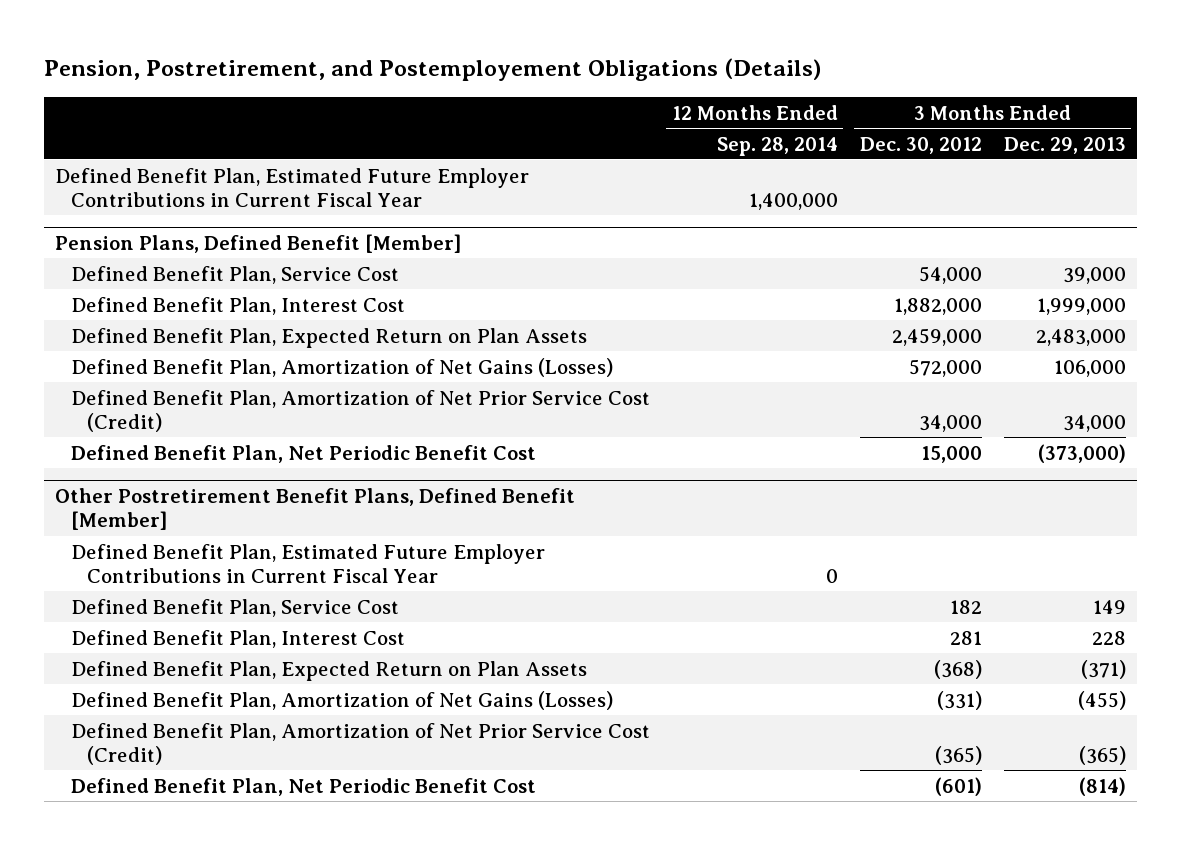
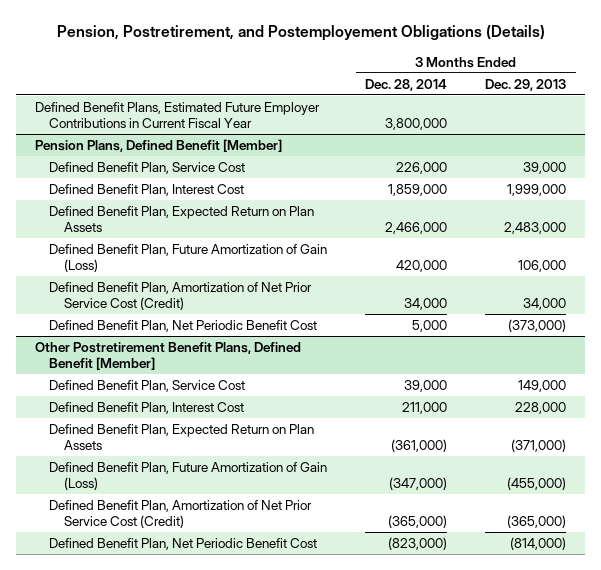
- | 12 Months Ended Sep. 28, 2014 | 3 Months Ended Dec. 30, 2012 | 3 Months Ended Dec. 29, 2013
+ | 3 Months Ended Dec. 28, 2014 | 3 Months Ended Dec. 29, 2013
- Defined Benefit Plan, Estimated Future Employer Contributions in Current Fiscal Year | 1,400,000 | |
+ Defined Benefit Plans, Estimated Future Employer Contributions in Current Fiscal Year | 3,800,000 |
@ Pension Plans, Defined Benefit [Member]
- Defined Benefit Plan, Amortization of Net Gains (Losses) | | 572,000 | 106,000
+ Defined Benefit Plan, Future Amortization of Gain (Loss) | 420,000 | 106,000
@ Other Postretirement Benefit Plans, Defined Benefit [Member]
- Defined Benefit Plan, Estimated Future Employer Contributions in Current Fiscal Year | 0 | |
- Defined Benefit Plan, Service Cost | | 182 | 149
- Defined Benefit Plan, Interest Cost | | 281 | 228
- Defined Benefit Plan, Expected Return on Plan Assets | | (368) | (371)
- Defined Benefit Plan, Amortization of Net Gains (Losses) | | (331) | (455)
- Defined Benefit Plan, Amortization of Net Prior Service Cost (Credit) | | (365) | (365)
- Defined Benefit Plan, Net Periodic Benefit Cost | | (601) | (814)
+ Defined Benefit Plan, Service Cost | 39,000 | 149,000
+ Defined Benefit Plan, Interest Cost | 211,000 | 228,000
+ Defined Benefit Plan, Expected Return on Plan Assets | (361,000) | (371,000)
+ Defined Benefit Plan, Future Amortization of Gain (Loss) | (347,000) | (455,000)
+ Defined Benefit Plan, Amortization of Net Prior Service Cost (Credit) | (365,000) | (365,000)
+ Defined Benefit Plan, Net Periodic Benefit Cost | (823,000) | (814,000)

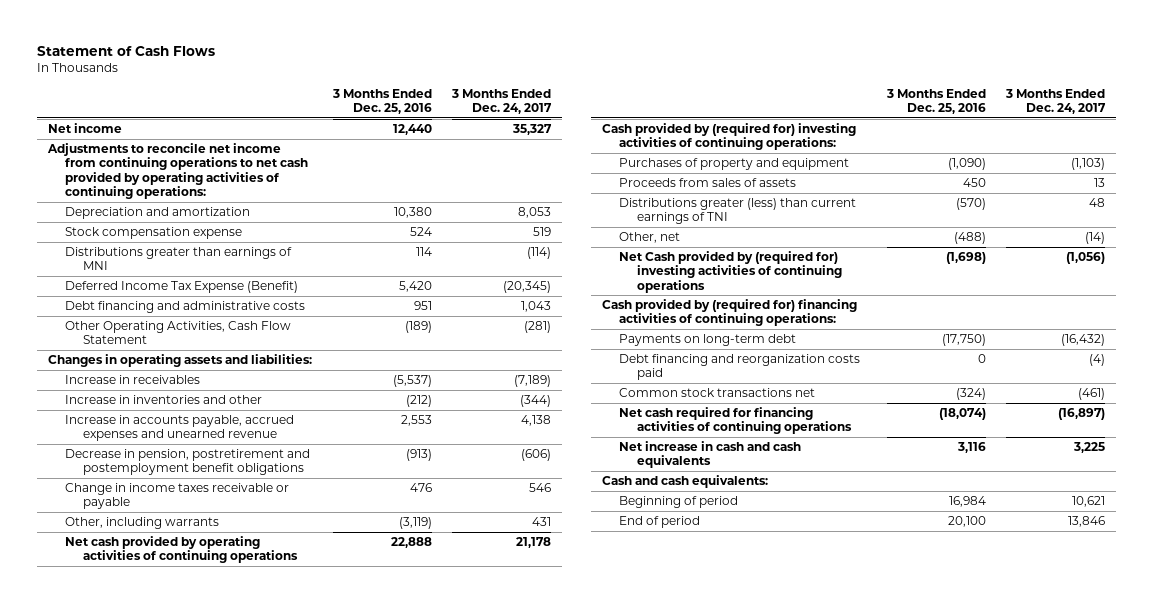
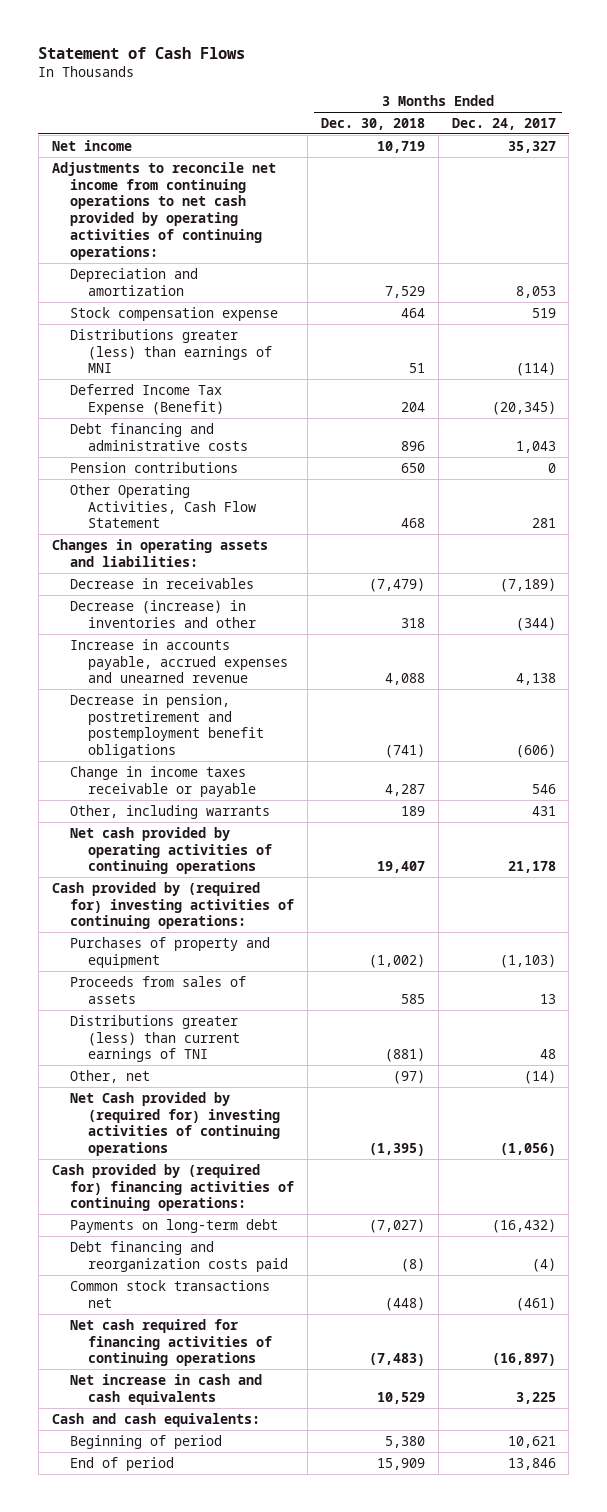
- | 3 Months Ended Dec. 25, 2016 | 3 Months Ended Dec. 24, 2017
+ | 3 Months Ended Dec. 30, 2018 | 3 Months Ended Dec. 24, 2017
- Distributions greater than earnings of MNI | 114 | (114)
+ Distributions greater (less) than earnings of MNI | 51 | (114)
- Other Operating Activities, Cash Flow Statement | (189) | (281)
+ Pension contributions | 650 | 0
+ Other Operating Activities, Cash Flow Statement | 468 | 281
- Increase in receivables | (5,537) | (7,189)
- Increase in inventories and other | (212) | (344)
+ Decrease in receivables | (7,479) | (7,189)
+ Decrease (increase) in inventories and other | 318 | (344)

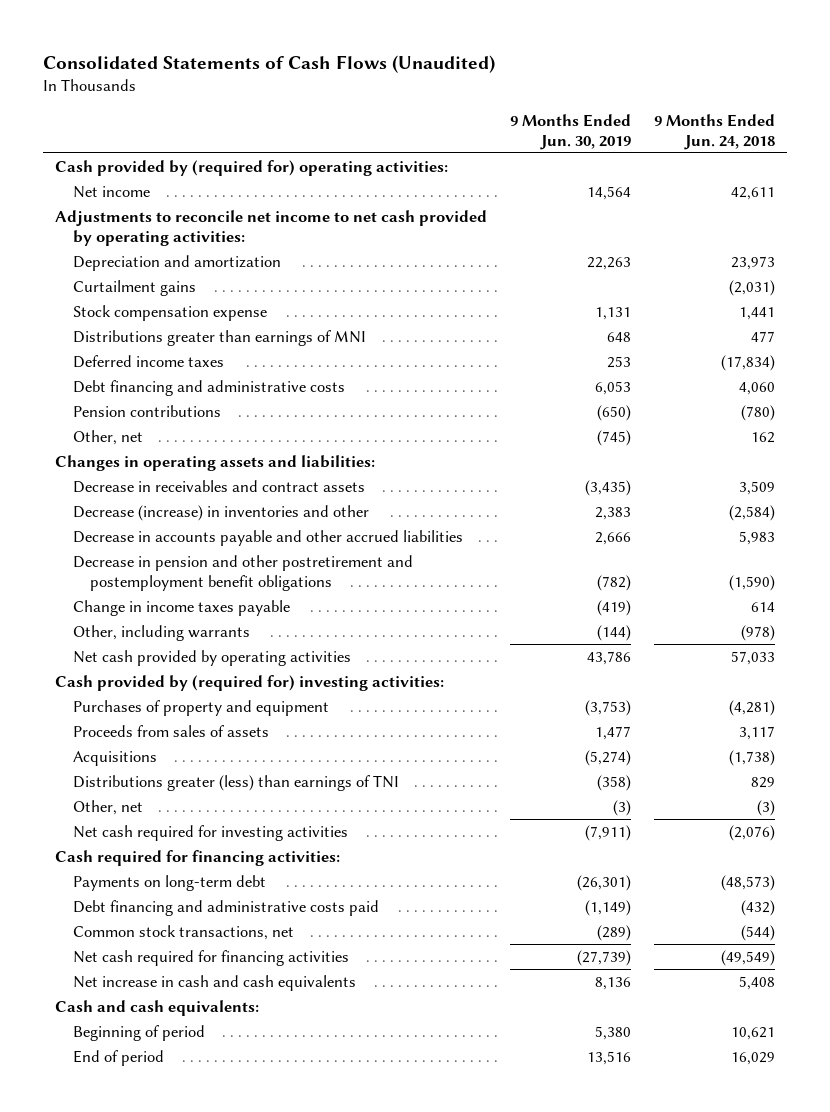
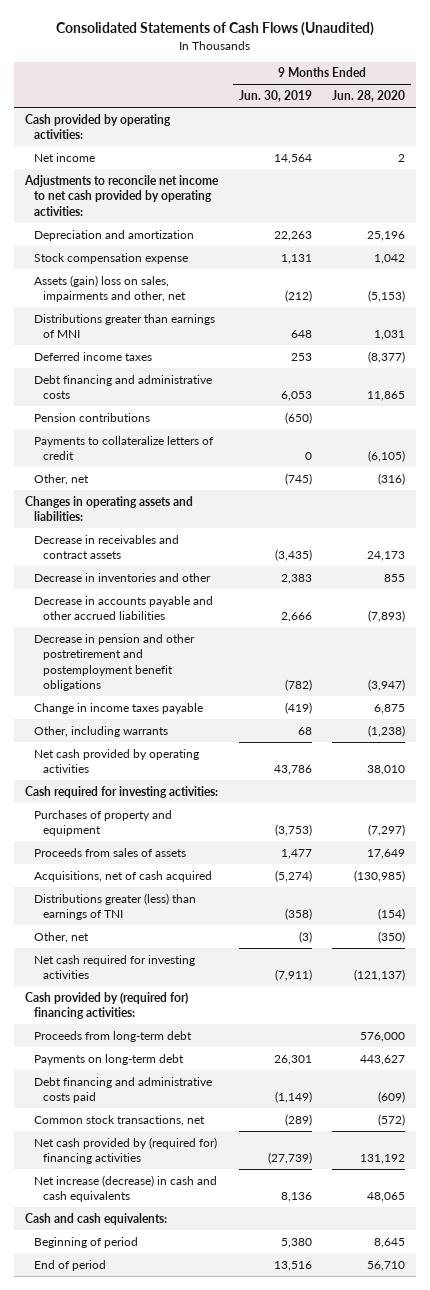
- | 9 Months Ended Jun. 30, 2019 | 9 Months Ended Jun. 24, 2018
+ | 9 Months Ended Jun. 30, 2019 | 9 Months Ended Jun. 28, 2020
- Cash provided by (required for) operating activities:
+ Cash provided by operating activities:
- Curtailment gains | | (2,031)
+ Assets (gain) loss on sales, impairments and other, net | (212) | (5,153)
+ Payments to collateralize letters of credit | 0 | (6,105)
- Decrease (increase) in inventories and other | 2,383 | (2,584)
+ Decrease in inventories and other | 2,383 | 855
- Other, including warrants | (144) | (978)
+ Other, including warrants | 68 | (1,238)
- Cash provided by (required for) investing activities:
+ Cash required for investing activities:
- Acquisitions | (5,274) | (1,738)
+ Acquisitions, net of cash acquired | (5,274) | (130,985)
- Cash required for financing activities:
- Payments on long-term debt | (26,301) | (48,573)
+ Cash provided by (required for) financing activities:
+ Proceeds from long-term debt | | 576,000
+ Payments on long-term debt | 26,301 | 443,627
- Net cash required for financing activities | (27,739) | (49,549)
- Net increase in cash and cash equivalents | 8,136 | 5,408
+ Net cash provided by (required for) financing activities | (27,739) | 131,192
+ Net increase (decrease) in cash and cash equivalents | 8,136 | 48,065

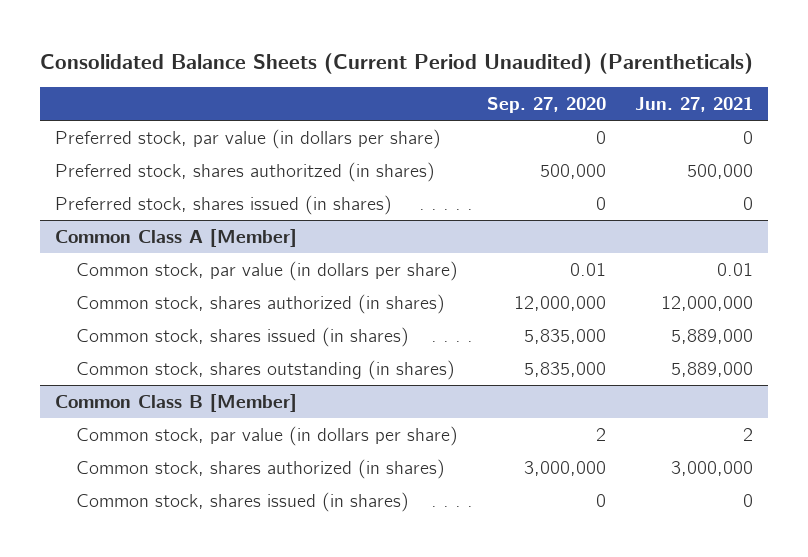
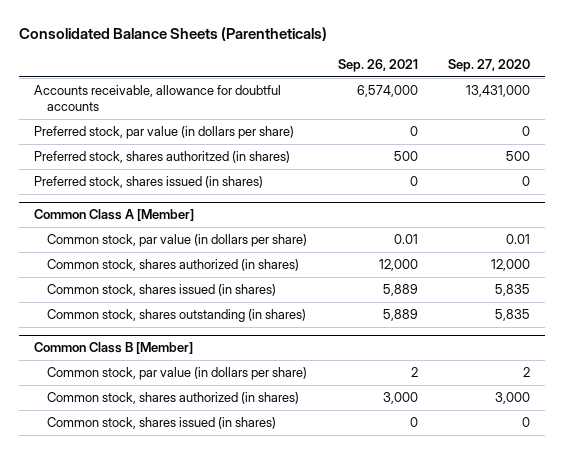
- Consolidated Balance Sheets (Current Period Unaudited) (Parentheticals)
+ Consolidated Balance Sheets (Parentheticals)
- | Sep. 27, 2020 | Jun. 27, 2021
+ | Sep. 26, 2021 | Sep. 27, 2020
+ Accounts receivable, allowance for doubtful accounts | 6,574,000 | 13,431,000
- Preferred stock, shares authoritzed (in shares) | 500,000 | 500,000
+ Preferred stock, shares authoritzed (in shares) | 500 | 500
@ Common Class A [Member]
- Common stock, shares authorized (in shares) | 12,000,000 | 12,000,000
- Common stock, shares issued (in shares) | 5,835,000 | 5,889,000
- Common stock, shares outstanding (in shares) | 5,835,000 | 5,889,000
+ Common stock, shares authorized (in shares) | 12,000 | 12,000
+ Common stock, shares issued (in shares) | 5,889 | 5,835
+ Common stock, shares outstanding (in shares) | 5,889 | 5,835
@ Common Class B [Member]
- Common stock, shares authorized (in shares) | 3,000,000 | 3,000,000
+ Common stock, shares authorized (in shares) | 3,000 | 3,000

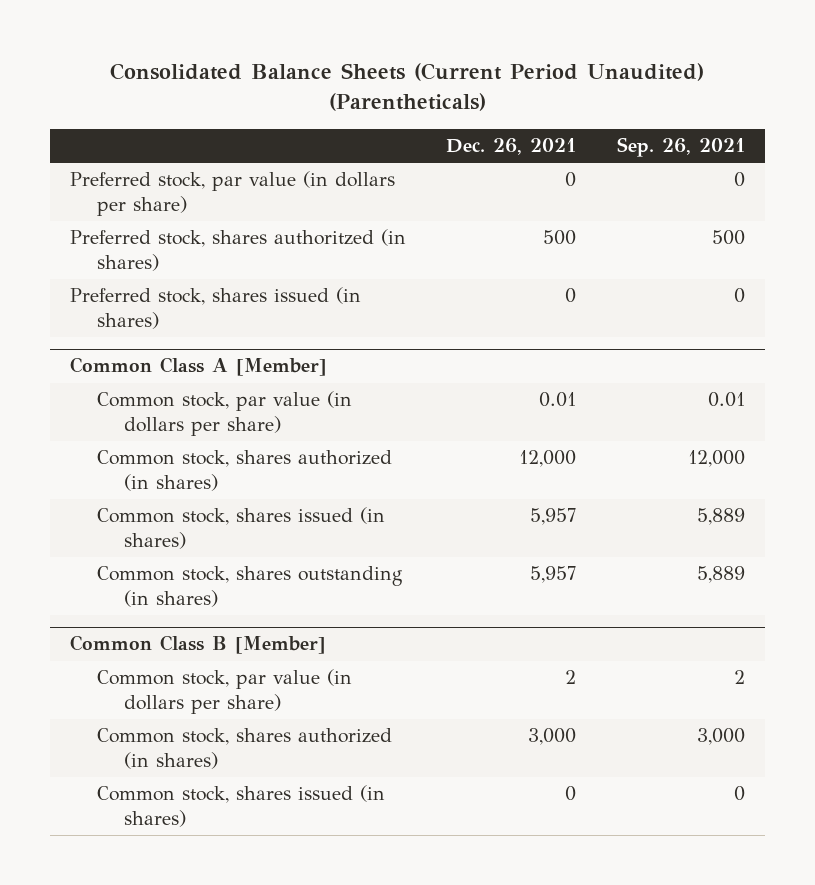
- Consolidated Balance Sheets (Parentheticals)
+ Consolidated Balance Sheets (Current Period Unaudited) (Parentheticals)
- | Sep. 26, 2021 | Sep. 27, 2020
+ | Dec. 26, 2021 | Sep. 26, 2021
- Accounts receivable, allowance for doubtful accounts | 6,574,000 | 13,431,000

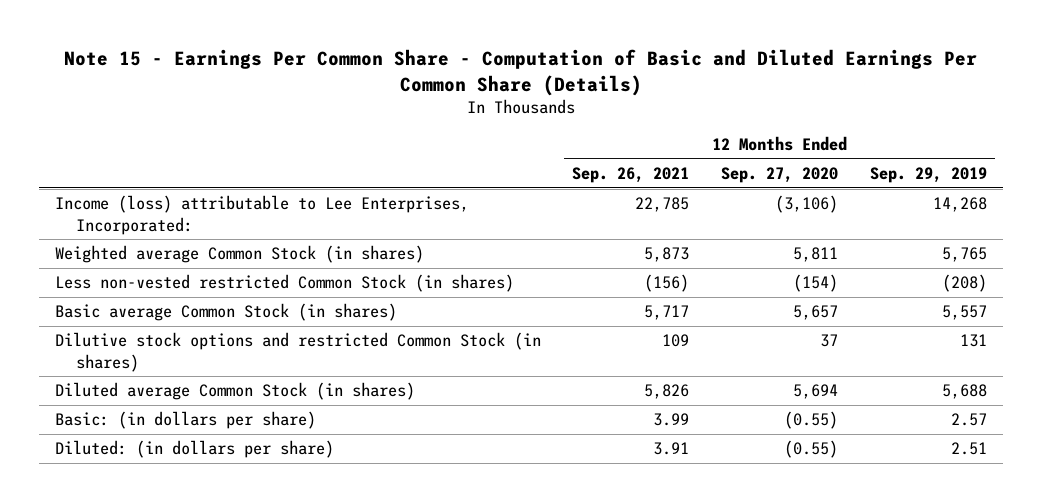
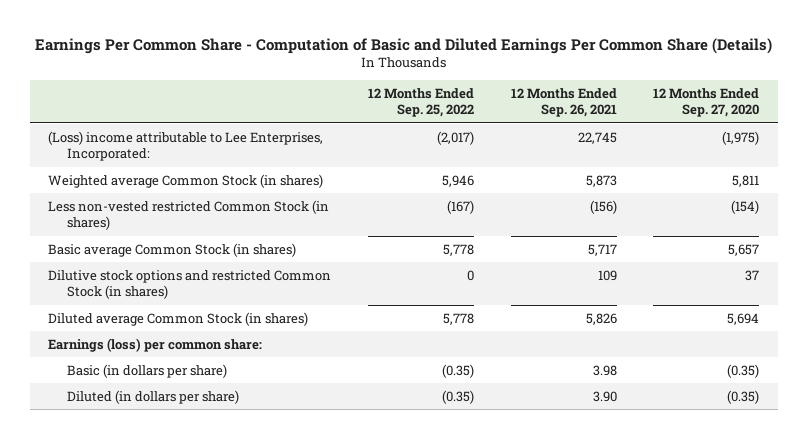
- Note 15 - Earnings Per Common Share - Computation of Basic and Diluted Earnings Per Common Share (Details)
+ Earnings Per Common Share - Computation of Basic and Diluted Earnings Per Common Share (Details)
- | 12 Months Ended Sep. 26, 2021 | 12 Months Ended Sep. 27, 2020 | 12 Months Ended Sep. 29, 2019
+ | 12 Months Ended Sep. 25, 2022 | 12 Months Ended Sep. 26, 2021 | 12 Months Ended Sep. 27, 2020
- Income (loss) attributable to Lee Enterprises, Incorporated: | 22,785 | (3,106) | 14,268
+ (Loss) income attributable to Lee Enterprises, Incorporated: | (2,017) | 22,745 | (1,975)
- Basic: (in dollars per share) | 3.99 | (0.55) | 2.57
- Diluted: (in dollars per share) | 3.91 | (0.55) | 2.51
+ Earnings (loss) per common share:
+ Basic (in dollars per share) | (0.35) | 3.98 | (0.35)
+ Diluted (in dollars per share) | (0.35) | 3.90 | (0.35)

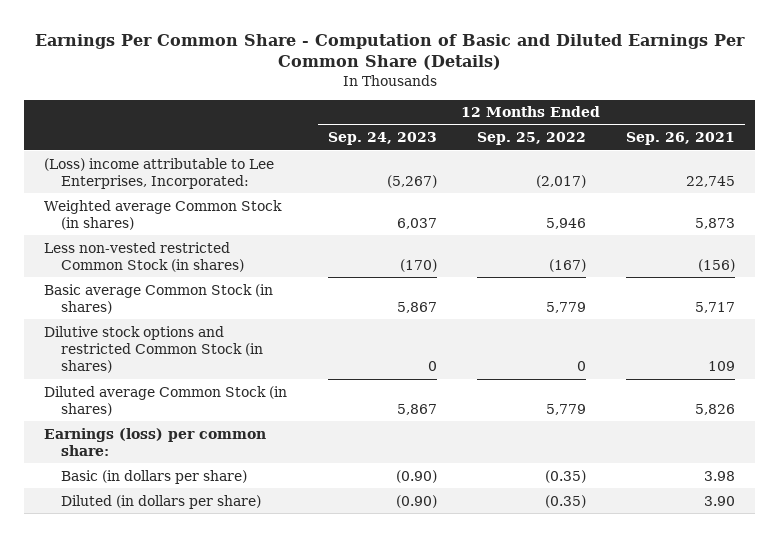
- | 12 Months Ended Sep. 25, 2022 | 12 Months Ended Sep. 26, 2021 | 12 Months Ended Sep. 27, 2020
+ | 12 Months Ended Sep. 24, 2023 | 12 Months Ended Sep. 25, 2022 | 12 Months Ended Sep. 26, 2021
- Basic average Common Stock (in shares) | 5,778 | 5,717 | 5,657
+ Basic average Common Stock (in shares) | 5,867 | 5,779 | 5,717
- Diluted average Common Stock (in shares) | 5,778 | 5,826 | 5,694
+ Diluted average Common Stock (in shares) | 5,867 | 5,779 | 5,826

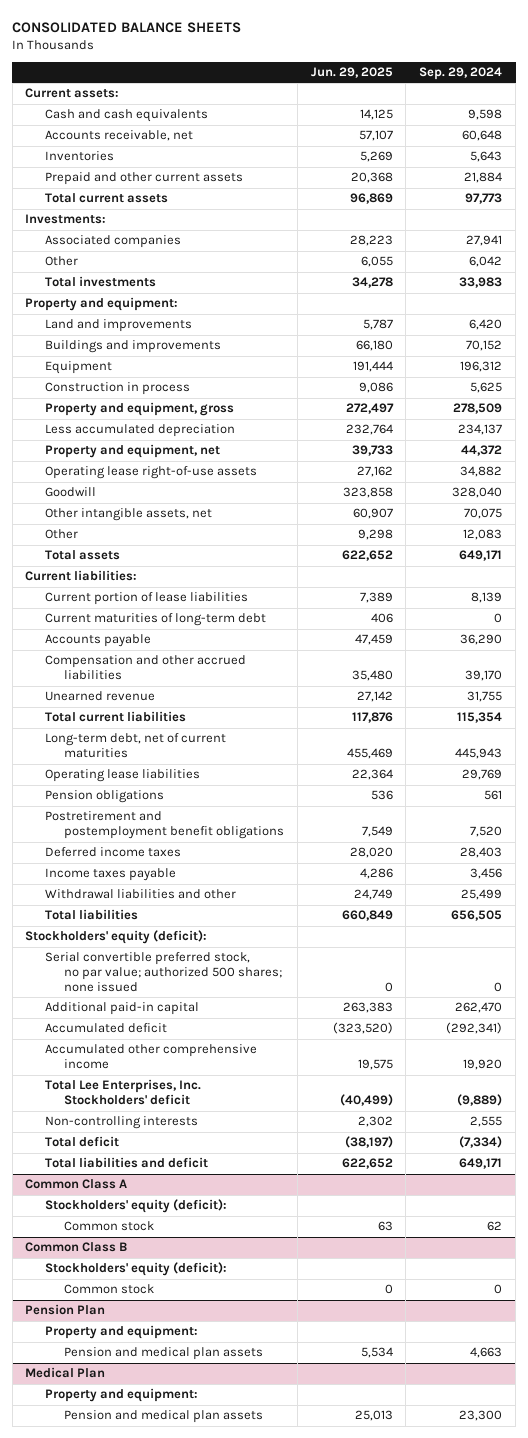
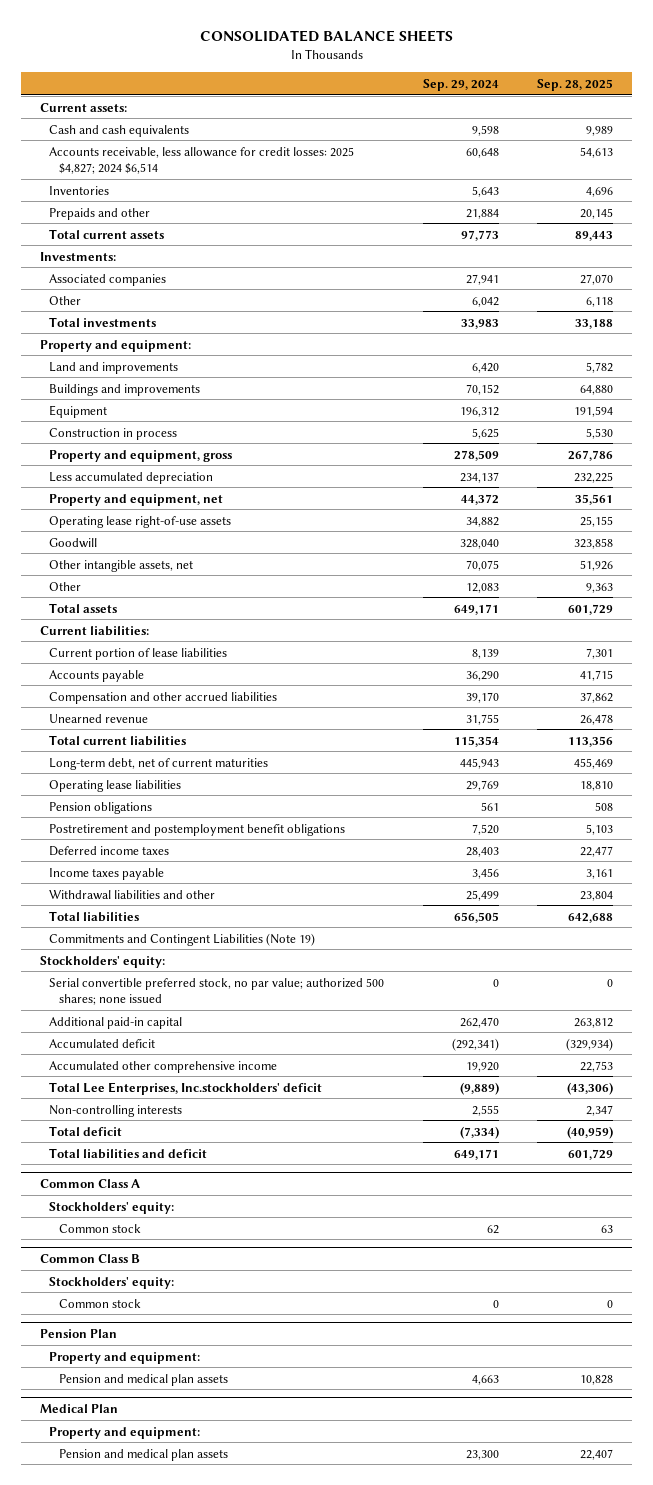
- | Jun. 29, 2025 | Sep. 29, 2024
+ | Sep. 29, 2024 | Sep. 28, 2025
- Accounts receivable, net | 57,107 | 60,648
+ Accounts receivable, less allowance for credit losses: 2025 $4,827; 2024 $6,514 | 60,648 | 54,613
- Prepaid and other current assets | 20,368 | 21,884
+ Prepaids and other | 21,884 | 20,145
- Current maturities of long-term debt | 406 | 0
- Stockholders' equity (deficit):
+ Commitments and Contingent Liabilities (Note 19)
+ Stockholders' equity:
- Total Lee Enterprises, Inc. Stockholders' deficit | (40,499) | (9,889)
+ Total Lee Enterprises, Inc.stockholders' deficit | (9,889) | (43,306)
@ Common Class A
- Stockholders' equity (deficit):
+ Stockholders' equity:
@ Common Class B
- Stockholders' equity (deficit):
+ Stockholders' equity:

